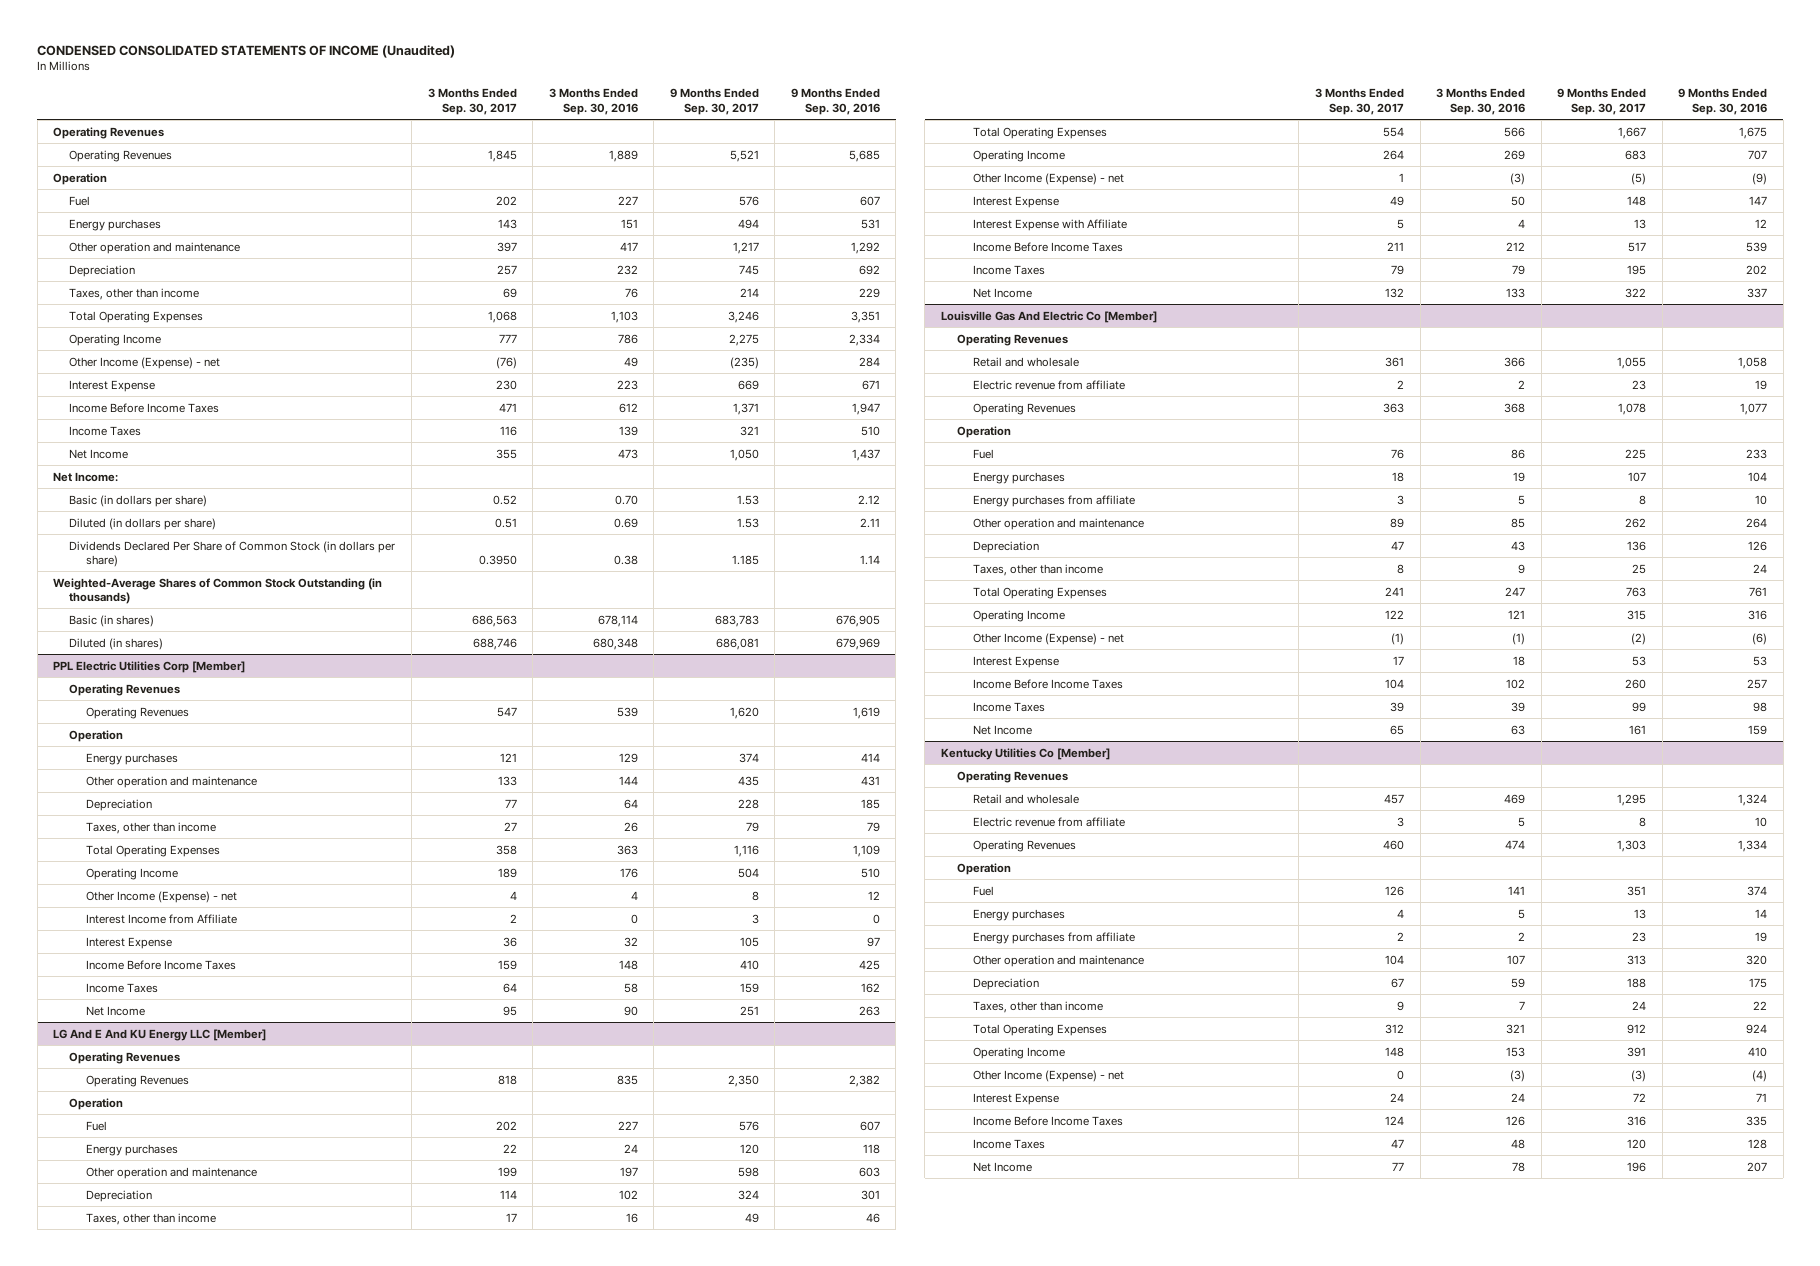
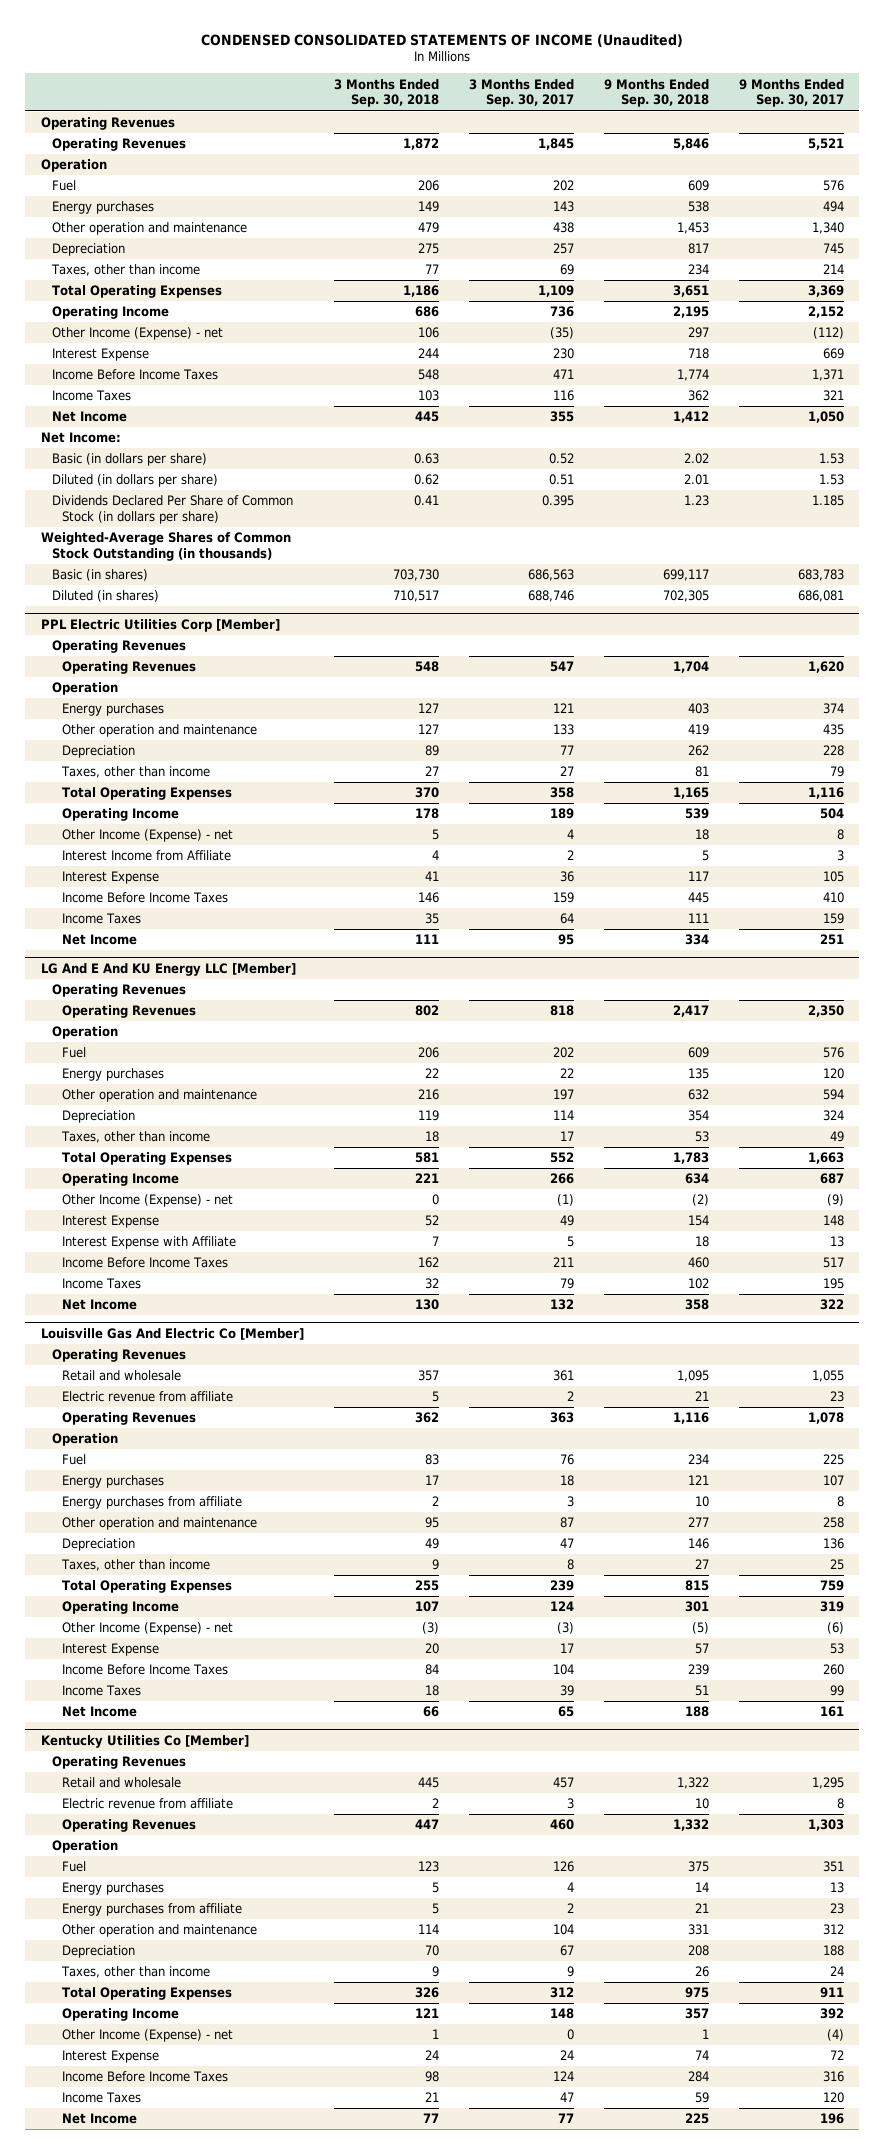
- | 3 Months Ended Sep. 30, 2017 | 3 Months Ended Sep. 30, 2016 | 9 Months Ended Sep. 30, 2017 | 9 Months Ended Sep. 30, 2016
+ | 3 Months Ended Sep. 30, 2018 | 3 Months Ended Sep. 30, 2017 | 9 Months Ended Sep. 30, 2018 | 9 Months Ended Sep. 30, 2017
- Other operation and maintenance | 397 | 417 | 1,217 | 1,292
+ Other operation and maintenance | 479 | 438 | 1,453 | 1,340
- Total Operating Expenses | 1,068 | 1,103 | 3,246 | 3,351
- Operating Income | 777 | 786 | 2,275 | 2,334
- Other Income (Expense) - net | (76) | 49 | (235) | 284
+ Total Operating Expenses | 1,186 | 1,109 | 3,651 | 3,369
+ Operating Income | 686 | 736 | 2,195 | 2,152
+ Other Income (Expense) - net | 106 | (35) | 297 | (112)
- Dividends Declared Per Share of Common Stock (in dollars per share) | 0.3950 | 0.38 | 1.185 | 1.14
+ Dividends Declared Per Share of Common Stock (in dollars per share) | 0.41 | 0.395 | 1.23 | 1.185
@ LG And E And KU Energy LLC [Member]
- Other operation and maintenance | 199 | 197 | 598 | 603
+ Other operation and maintenance | 216 | 197 | 632 | 594
- Total Operating Expenses | 554 | 566 | 1,667 | 1,675
- Operating Income | 264 | 269 | 683 | 707
- Other Income (Expense) - net | 1 | (3) | (5) | (9)
+ Total Operating Expenses | 581 | 552 | 1,783 | 1,663
+ Operating Income | 221 | 266 | 634 | 687
+ Other Income (Expense) - net | 0 | (1) | (2) | (9)
@ Louisville Gas And Electric Co [Member]
- Other operation and maintenance | 89 | 85 | 262 | 264
+ Other operation and maintenance | 95 | 87 | 277 | 258
- Total Operating Expenses | 241 | 247 | 763 | 761
- Operating Income | 122 | 121 | 315 | 316
- Other Income (Expense) - net | (1) | (1) | (2) | (6)
+ Total Operating Expenses | 255 | 239 | 815 | 759
+ Operating Income | 107 | 124 | 301 | 319
+ Other Income (Expense) - net | (3) | (3) | (5) | (6)
@ Kentucky Utilities Co [Member]
- Other operation and maintenance | 104 | 107 | 313 | 320
+ Other operation and maintenance | 114 | 104 | 331 | 312
- Total Operating Expenses | 312 | 321 | 912 | 924
- Operating Income | 148 | 153 | 391 | 410
- Other Income (Expense) - net | 0 | (3) | (3) | (4)
+ Total Operating Expenses | 326 | 312 | 975 | 911
+ Operating Income | 121 | 148 | 357 | 392
+ Other Income (Expense) - net | 1 | 0 | 1 | (4)

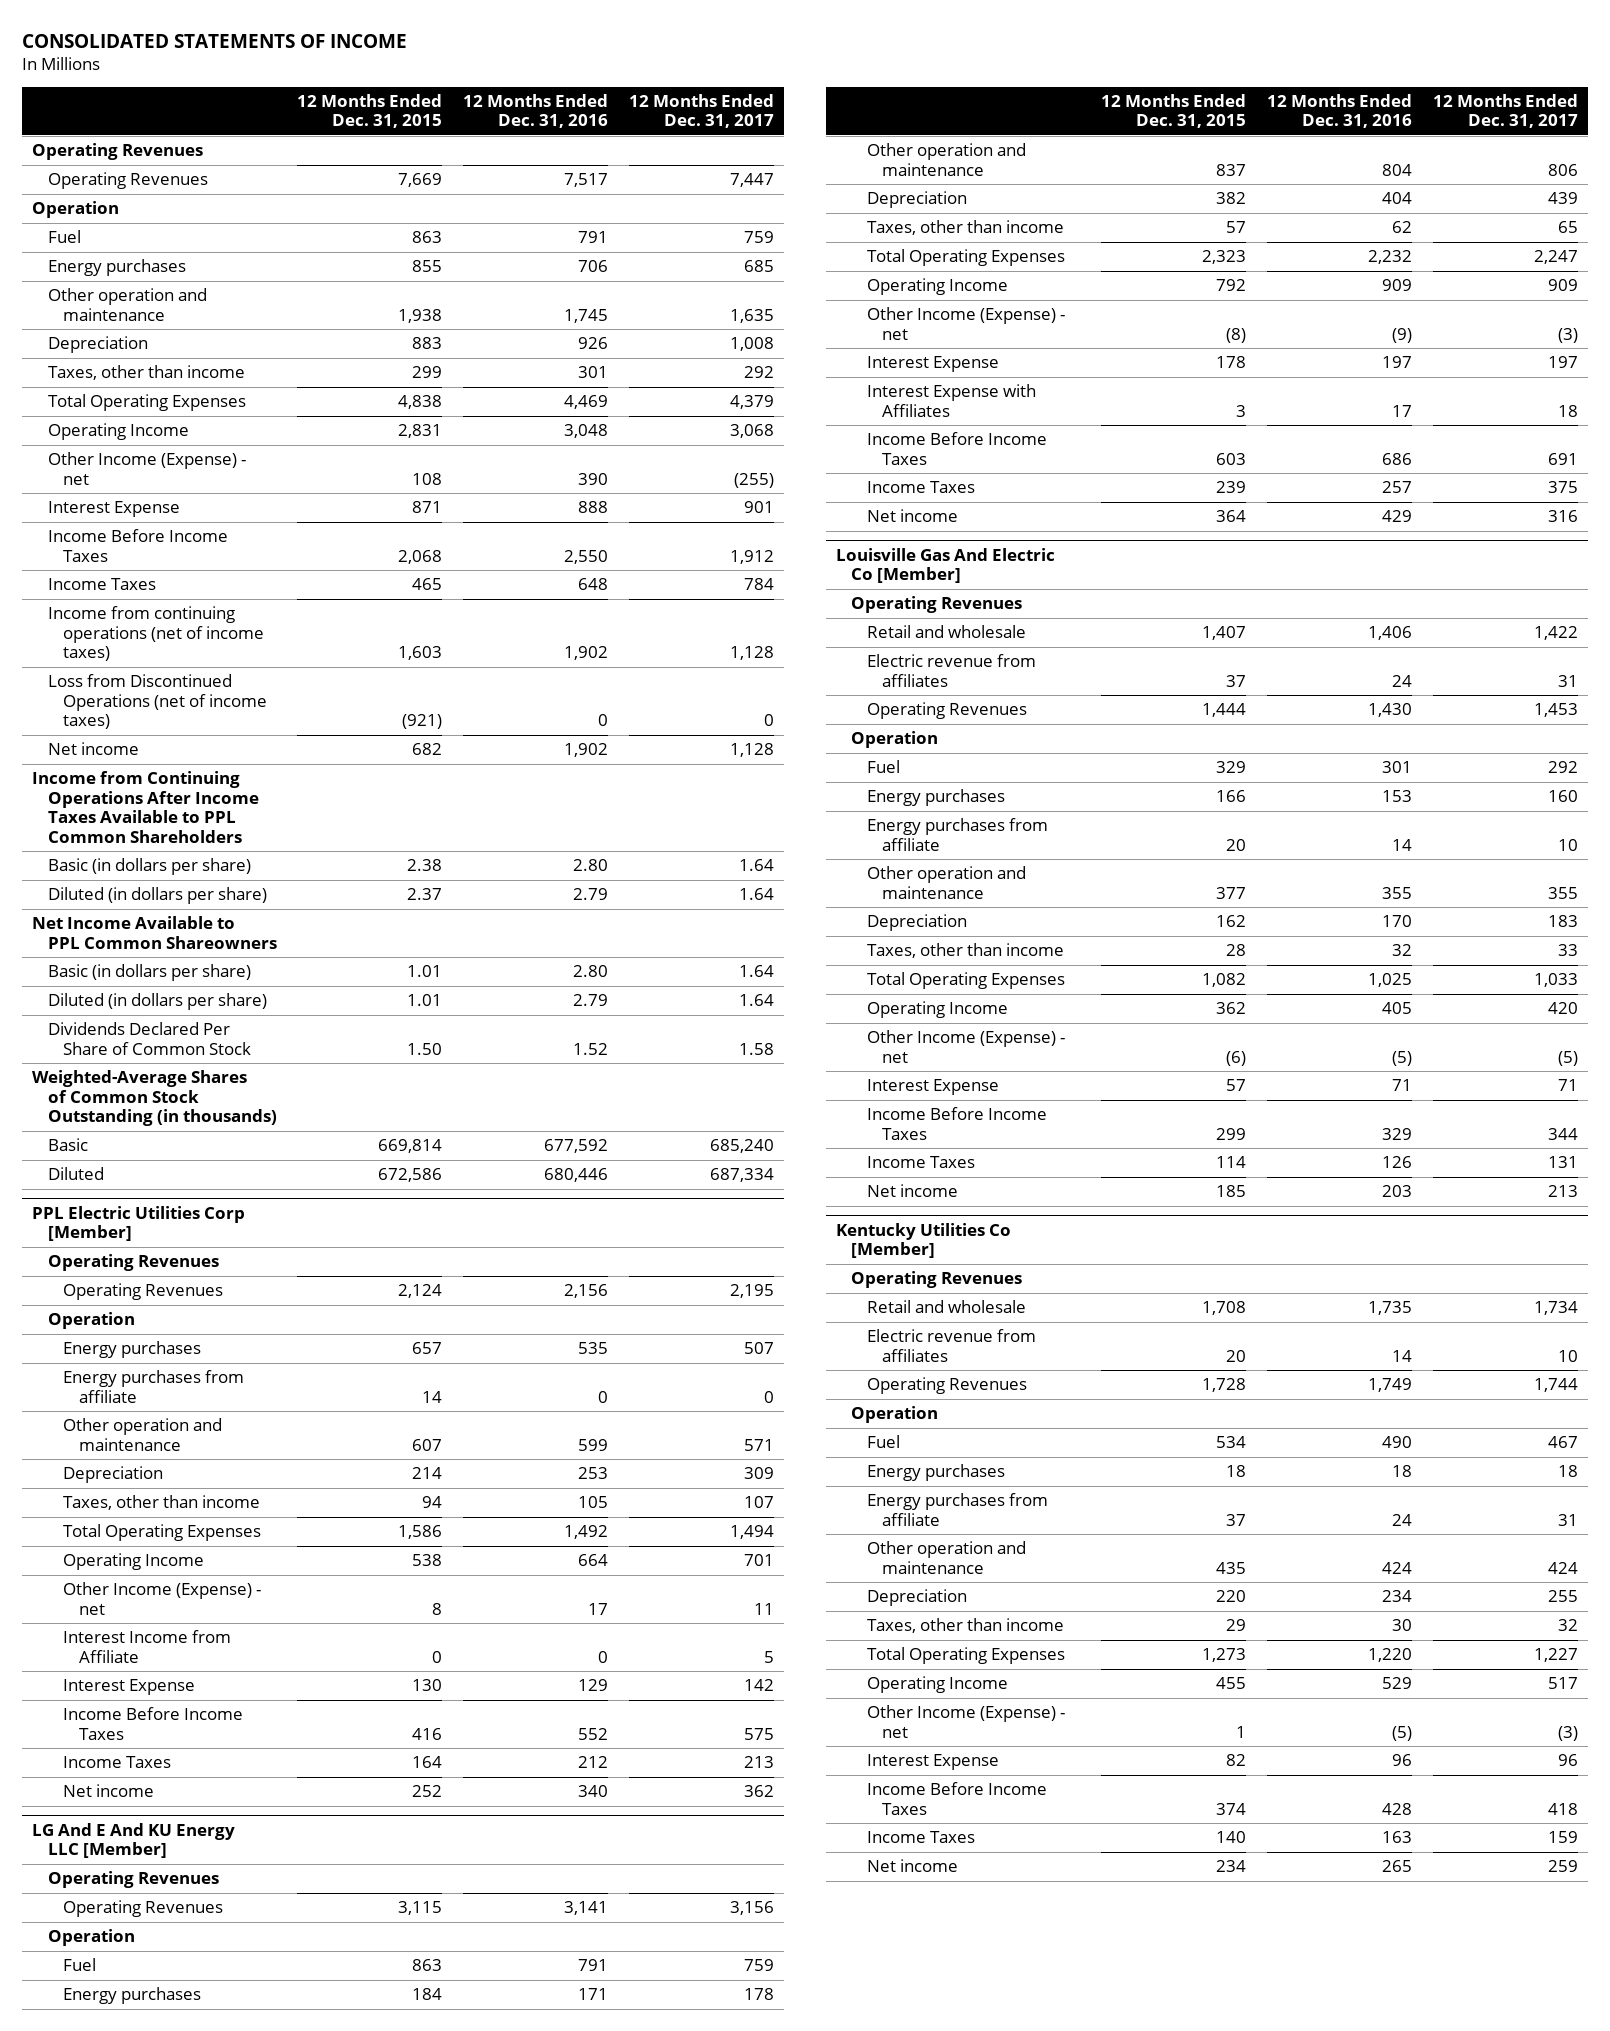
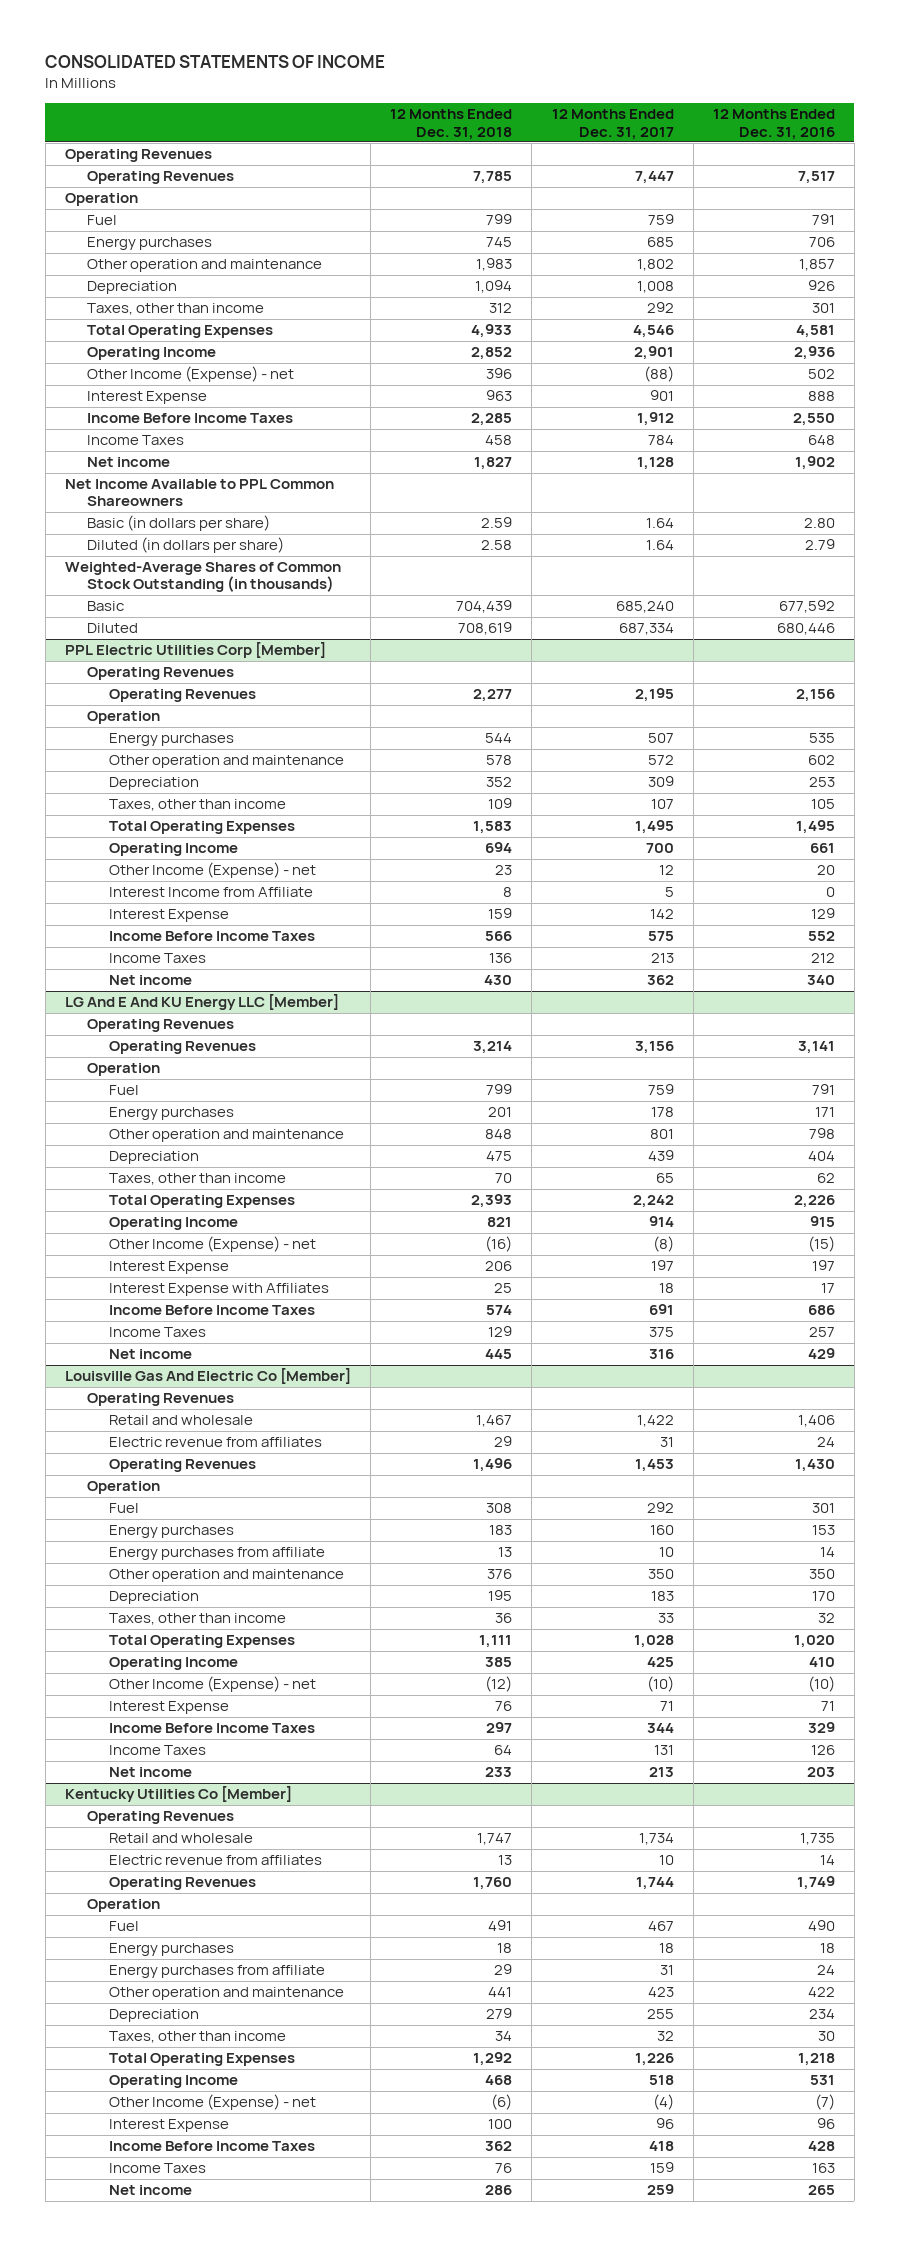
- | 12 Months Ended Dec. 31, 2015 | 12 Months Ended Dec. 31, 2016 | 12 Months Ended Dec. 31, 2017
+ | 12 Months Ended Dec. 31, 2018 | 12 Months Ended Dec. 31, 2017 | 12 Months Ended Dec. 31, 2016
- Other operation and maintenance | 1,938 | 1,745 | 1,635
+ Other operation and maintenance | 1,983 | 1,802 | 1,857
- Total Operating Expenses | 4,838 | 4,469 | 4,379
- Operating Income | 2,831 | 3,048 | 3,068
- Other Income (Expense) - net | 108 | 390 | (255)
+ Total Operating Expenses | 4,933 | 4,546 | 4,581
+ Operating Income | 2,852 | 2,901 | 2,936
+ Other Income (Expense) - net | 396 | (88) | 502
- Income from continuing operations (net of income taxes) | 1,603 | 1,902 | 1,128
- Loss from Discontinued Operations (net of income taxes) | (921) | 0 | 0
- Income from Continuing Operations After Income Taxes Available to PPL Common Shareholders
- Basic (in dollars per share) | 2.38 | 2.80 | 1.64
- Diluted (in dollars per share) | 2.37 | 2.79 | 1.64
- Dividends Declared Per Share of Common Stock | 1.50 | 1.52 | 1.58
@ PPL Electric Utilities Corp [Member]
- Energy purchases from affiliate | 14 | 0 | 0
- Other operation and maintenance | 607 | 599 | 571
+ Other operation and maintenance | 578 | 572 | 602
- Total Operating Expenses | 1,586 | 1,492 | 1,494
- Operating Income | 538 | 664 | 701
- Other Income (Expense) - net | 8 | 17 | 11
+ Total Operating Expenses | 1,583 | 1,495 | 1,495
+ Operating Income | 694 | 700 | 661
+ Other Income (Expense) - net | 23 | 12 | 20
@ LG And E And KU Energy LLC [Member]
- Other operation and maintenance | 837 | 804 | 806
+ Other operation and maintenance | 848 | 801 | 798
- Total Operating Expenses | 2,323 | 2,232 | 2,247
- Operating Income | 792 | 909 | 909
- Other Income (Expense) - net | (8) | (9) | (3)
+ Total Operating Expenses | 2,393 | 2,242 | 2,226
+ Operating Income | 821 | 914 | 915
+ Other Income (Expense) - net | (16) | (8) | (15)
@ Louisville Gas And Electric Co [Member]
- Other operation and maintenance | 377 | 355 | 355
+ Other operation and maintenance | 376 | 350 | 350
- Total Operating Expenses | 1,082 | 1,025 | 1,033
- Operating Income | 362 | 405 | 420
- Other Income (Expense) - net | (6) | (5) | (5)
+ Total Operating Expenses | 1,111 | 1,028 | 1,020
+ Operating Income | 385 | 425 | 410
+ Other Income (Expense) - net | (12) | (10) | (10)
@ Kentucky Utilities Co [Member]
- Other operation and maintenance | 435 | 424 | 424
+ Other operation and maintenance | 441 | 423 | 422
- Total Operating Expenses | 1,273 | 1,220 | 1,227
- Operating Income | 455 | 529 | 517
- Other Income (Expense) - net | 1 | (5) | (3)
+ Total Operating Expenses | 1,292 | 1,226 | 1,218
+ Operating Income | 468 | 518 | 531
+ Other Income (Expense) - net | (6) | (4) | (7)

